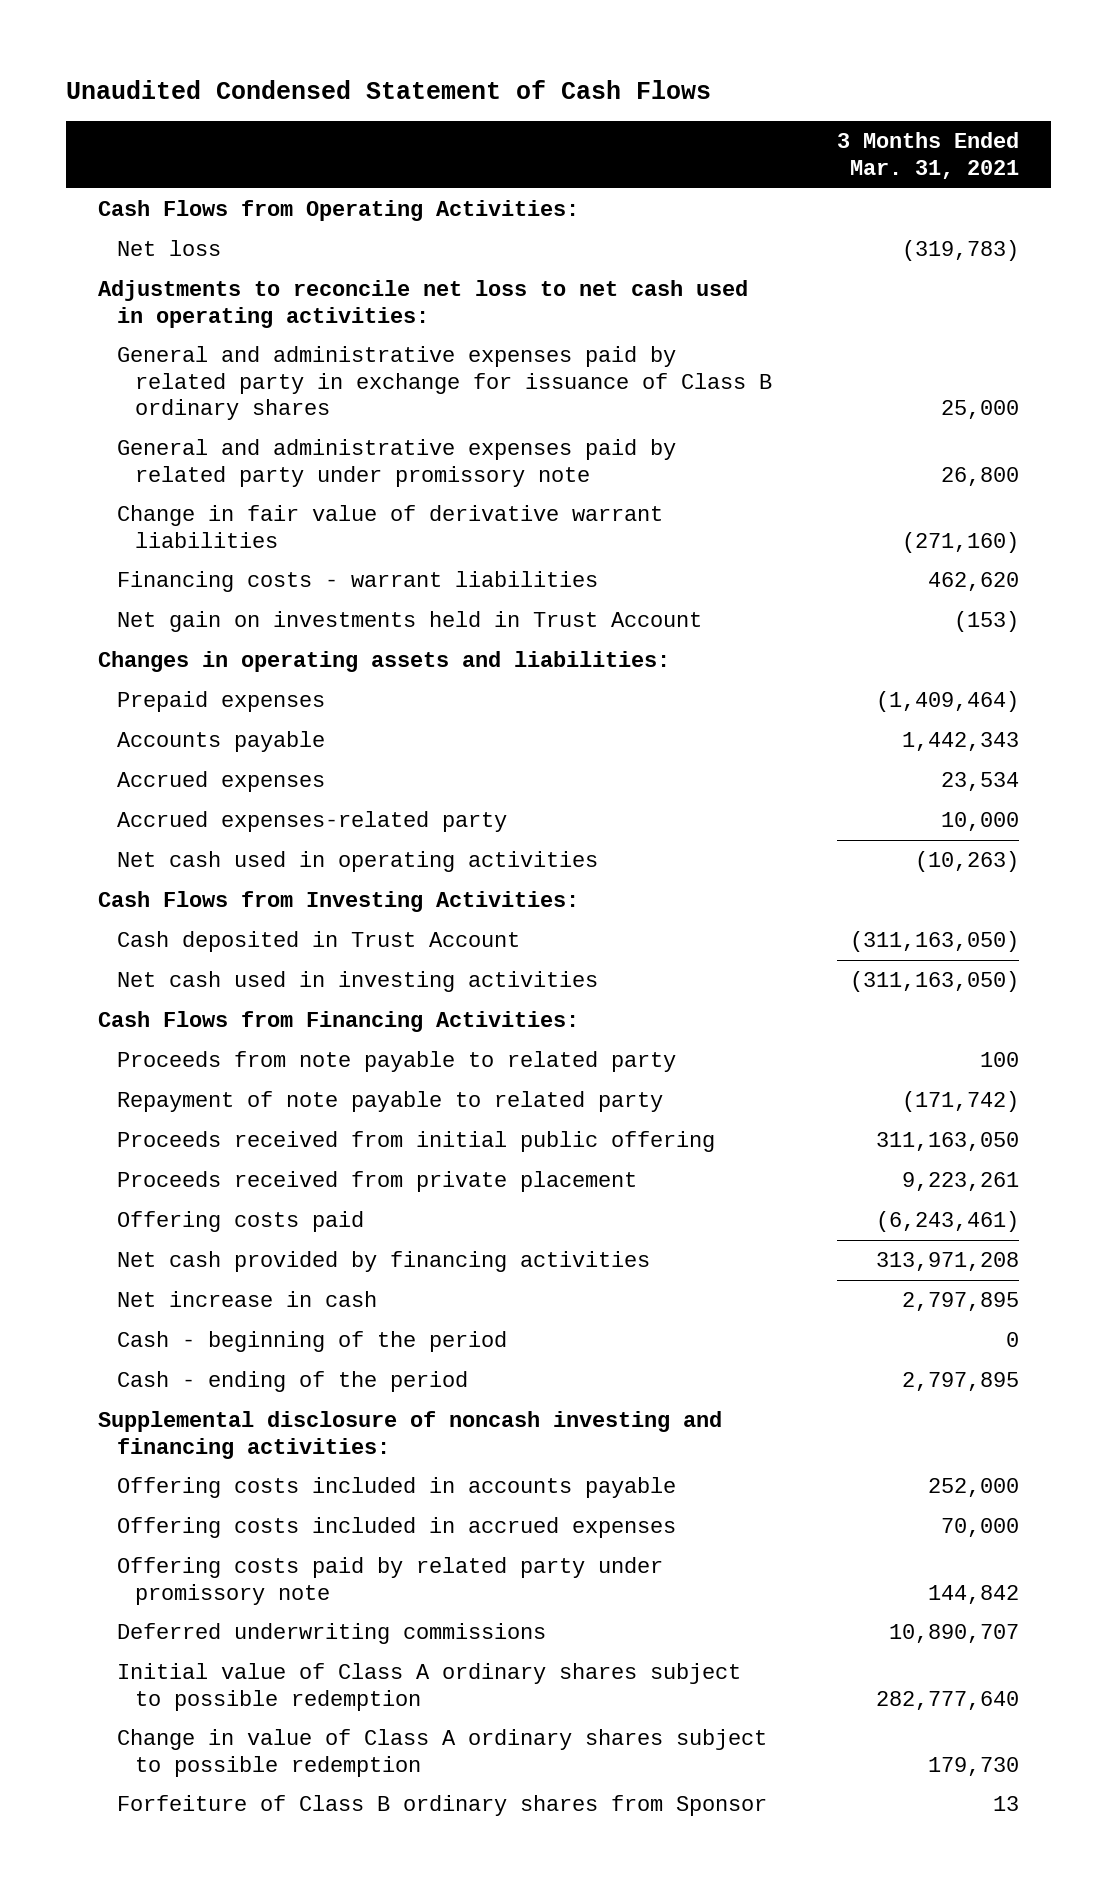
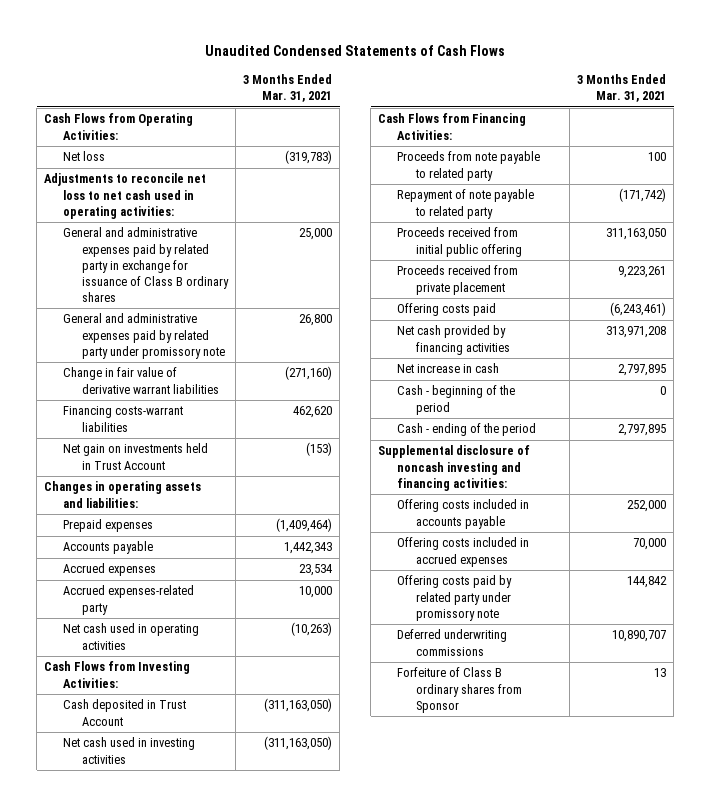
- Unaudited Condensed Statement of Cash Flows
+ Unaudited Condensed Statements of Cash Flows
- Financing costs - warrant liabilities | 462,620
+ Financing costs-warrant liabilities | 462,620
- Initial value of Class A ordinary shares subject to possible redemption | 282,777,640
- Change in value of Class A ordinary shares subject to possible redemption | 179,730

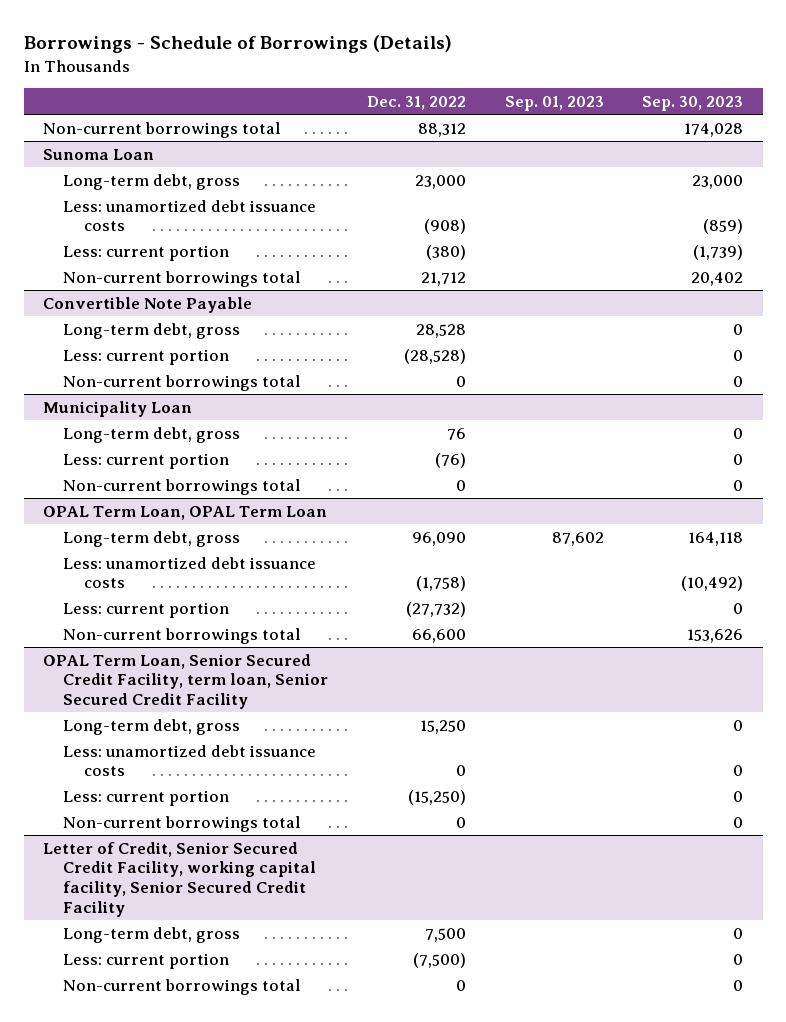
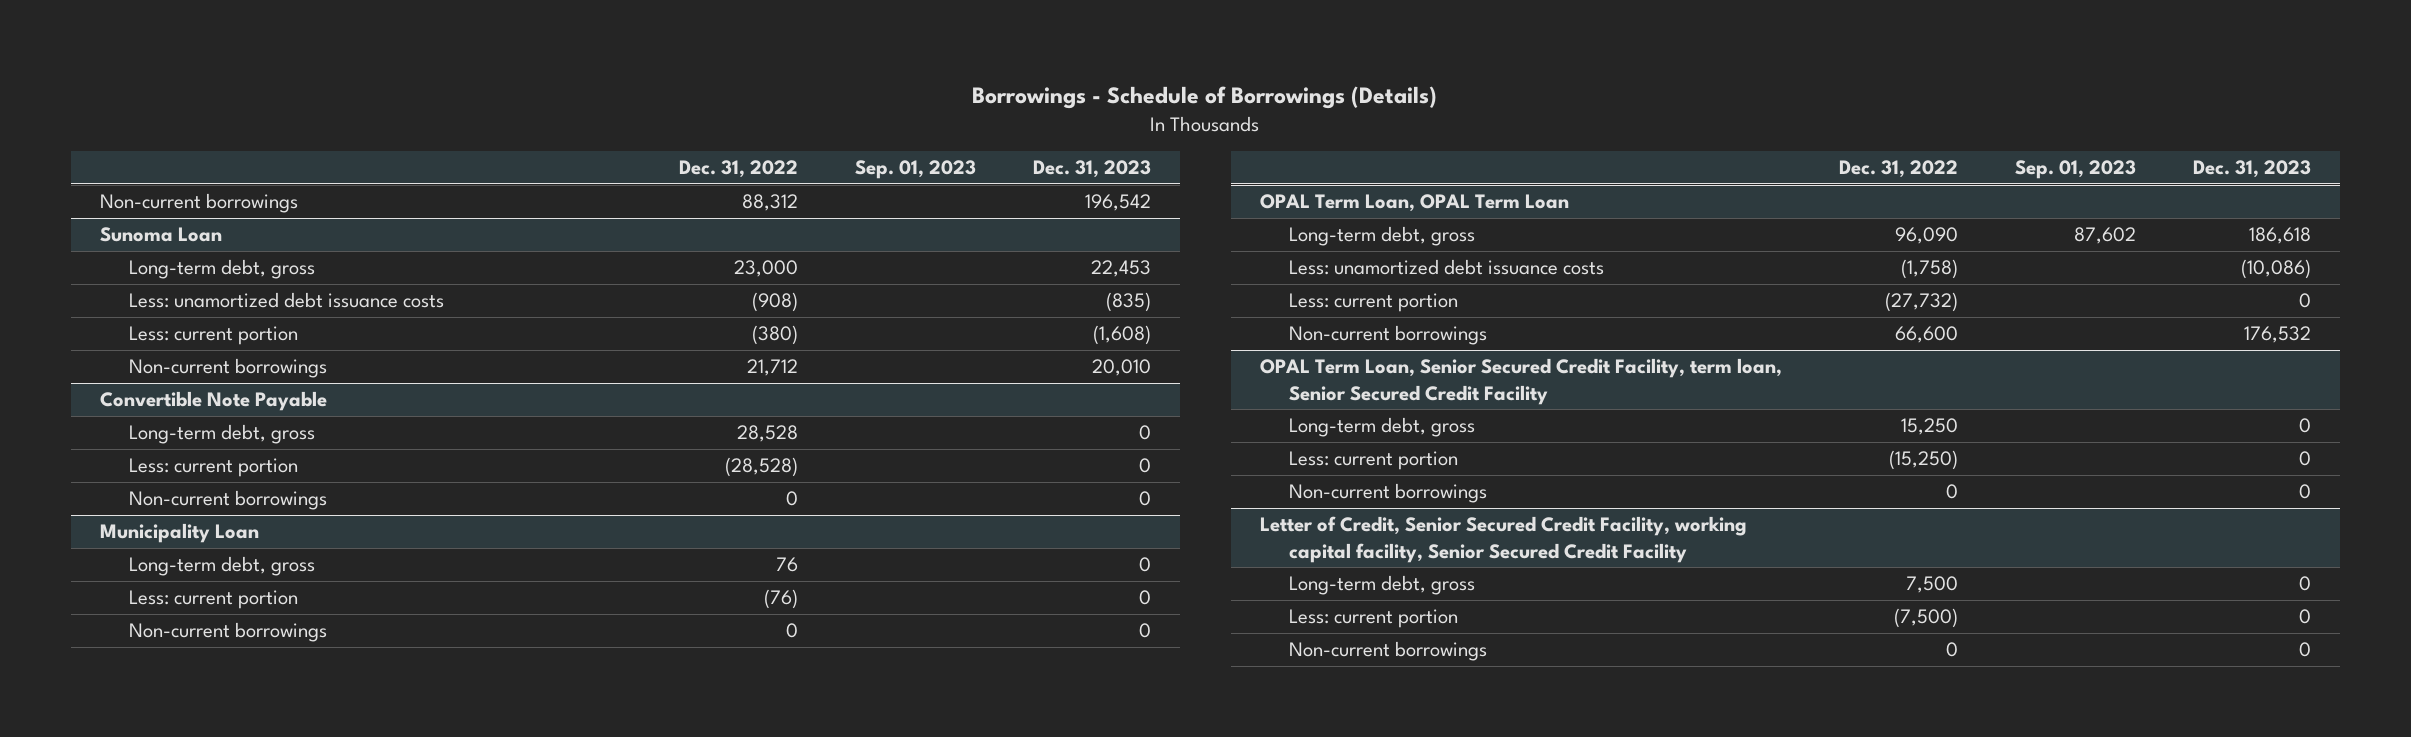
- | Dec. 31, 2022 | Sep. 01, 2023 | Sep. 30, 2023
+ | Dec. 31, 2022 | Sep. 01, 2023 | Dec. 31, 2023
- Non-current borrowings total | 88,312 | | 174,028
+ Non-current borrowings | 88,312 | | 196,542
@ Sunoma Loan
- Non-current borrowings total | 21,712 | | 20,402
+ Non-current borrowings | 21,712 | | 20,010
@ Convertible Note Payable
- Non-current borrowings total | 0 | | 0
+ Non-current borrowings | 0 | | 0
@ Municipality Loan
- Non-current borrowings total | 0 | | 0
+ Non-current borrowings | 0 | | 0
@ OPAL Term Loan, OPAL Term Loan
- Non-current borrowings total | 66,600 | | 153,626
+ Non-current borrowings | 66,600 | | 176,532
@ OPAL Term Loan, Senior Secured Credit Facility, term loan, Senior Secured Credit Facility
- Less: unamortized debt issuance costs | 0 | | 0
- Non-current borrowings total | 0 | | 0
+ Non-current borrowings | 0 | | 0
@ Letter of Credit, Senior Secured Credit Facility, working capital facility, Senior Secured Credit Facility
- Non-current borrowings total | 0 | | 0
+ Non-current borrowings | 0 | | 0

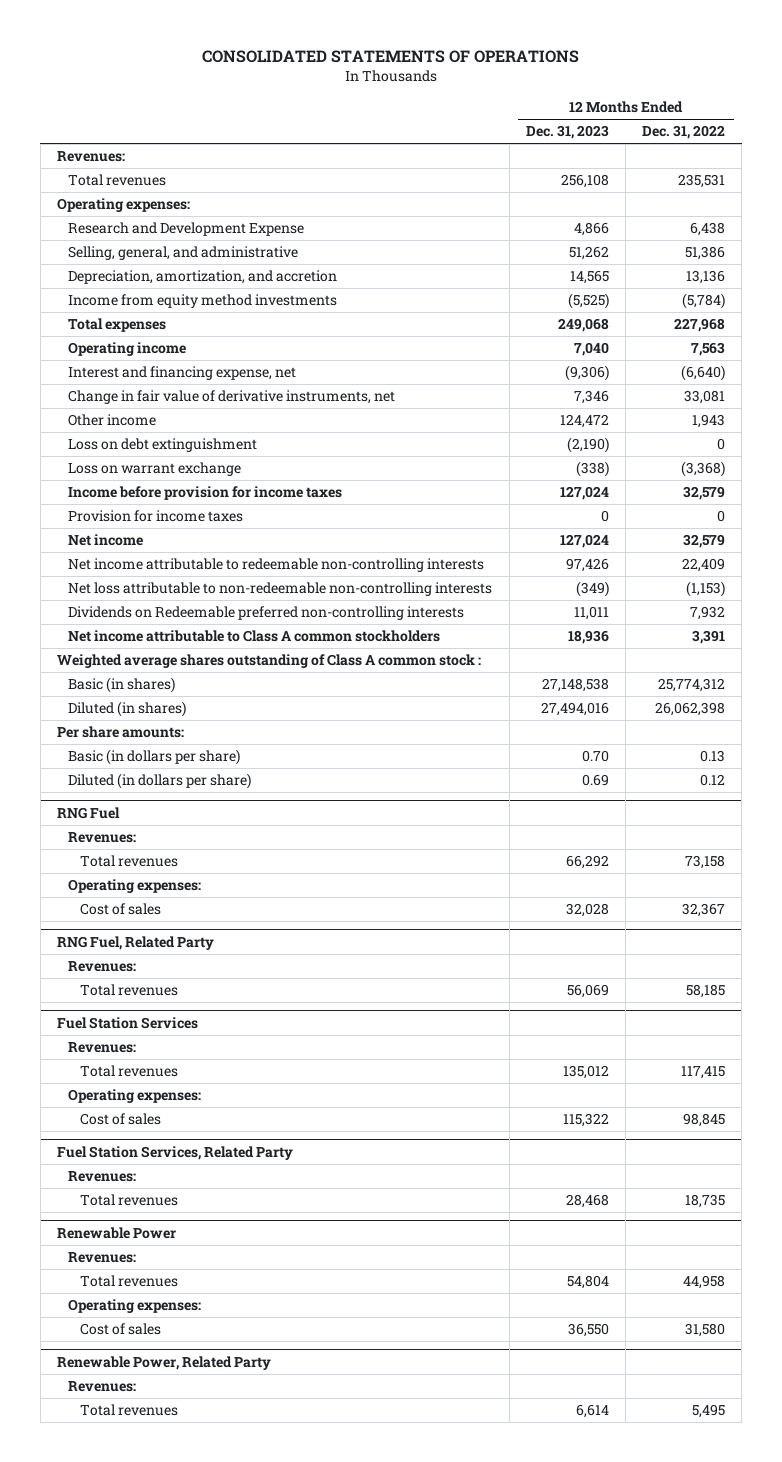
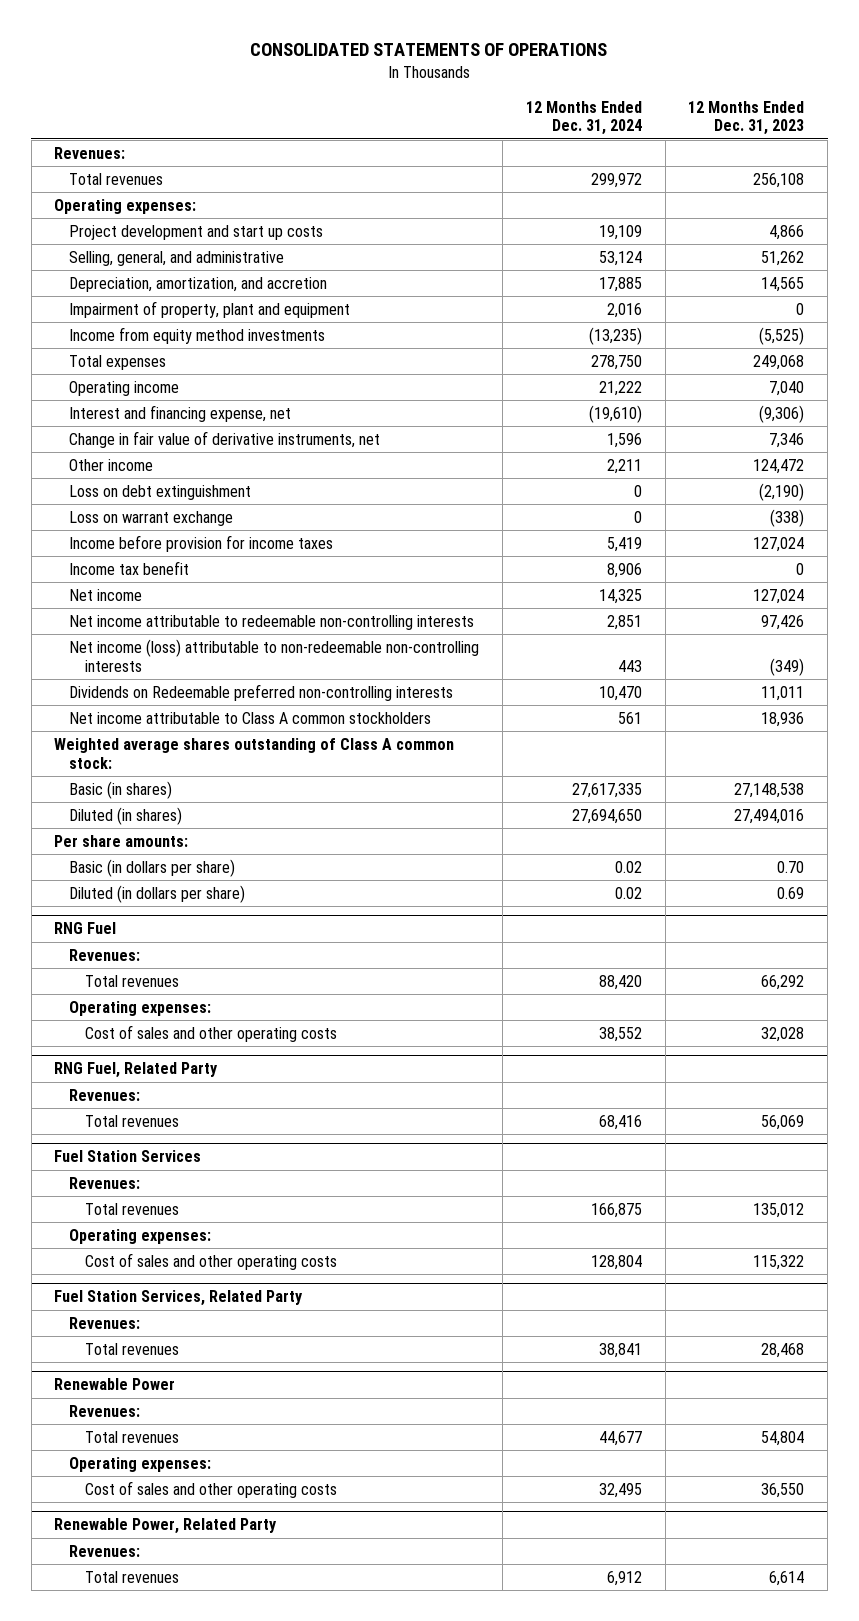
- | 12 Months Ended Dec. 31, 2023 | 12 Months Ended Dec. 31, 2022
+ | 12 Months Ended Dec. 31, 2024 | 12 Months Ended Dec. 31, 2023
- Research and Development Expense | 4,866 | 6,438
+ Project development and start up costs | 19,109 | 4,866
+ Impairment of property, plant and equipment | 2,016 | 0
- Provision for income taxes | 0 | 0
+ Income tax benefit | 8,906 | 0
- Net loss attributable to non-redeemable non-controlling interests | (349) | (1,153)
+ Net income (loss) attributable to non-redeemable non-controlling interests | 443 | (349)
- Weighted average shares outstanding of Class A common stock :
+ Weighted average shares outstanding of Class A common stock:
@ RNG Fuel
- Cost of sales | 32,028 | 32,367
+ Cost of sales and other operating costs | 38,552 | 32,028
@ Fuel Station Services
- Cost of sales | 115,322 | 98,845
+ Cost of sales and other operating costs | 128,804 | 115,322
@ Renewable Power
- Cost of sales | 36,550 | 31,580
+ Cost of sales and other operating costs | 32,495 | 36,550

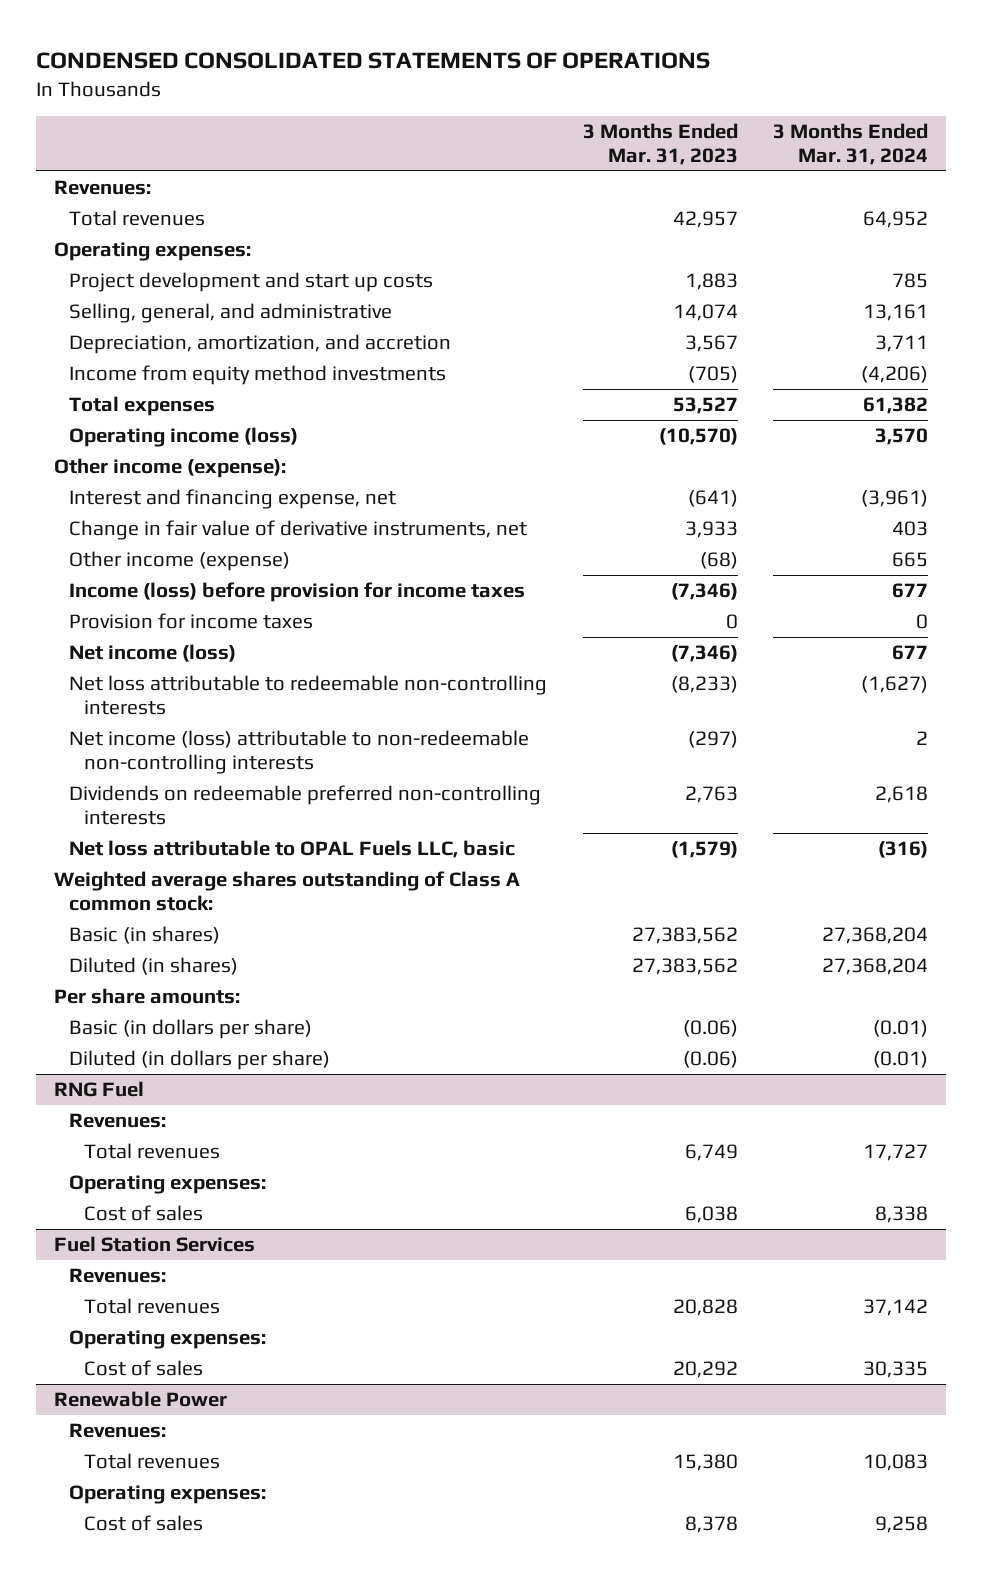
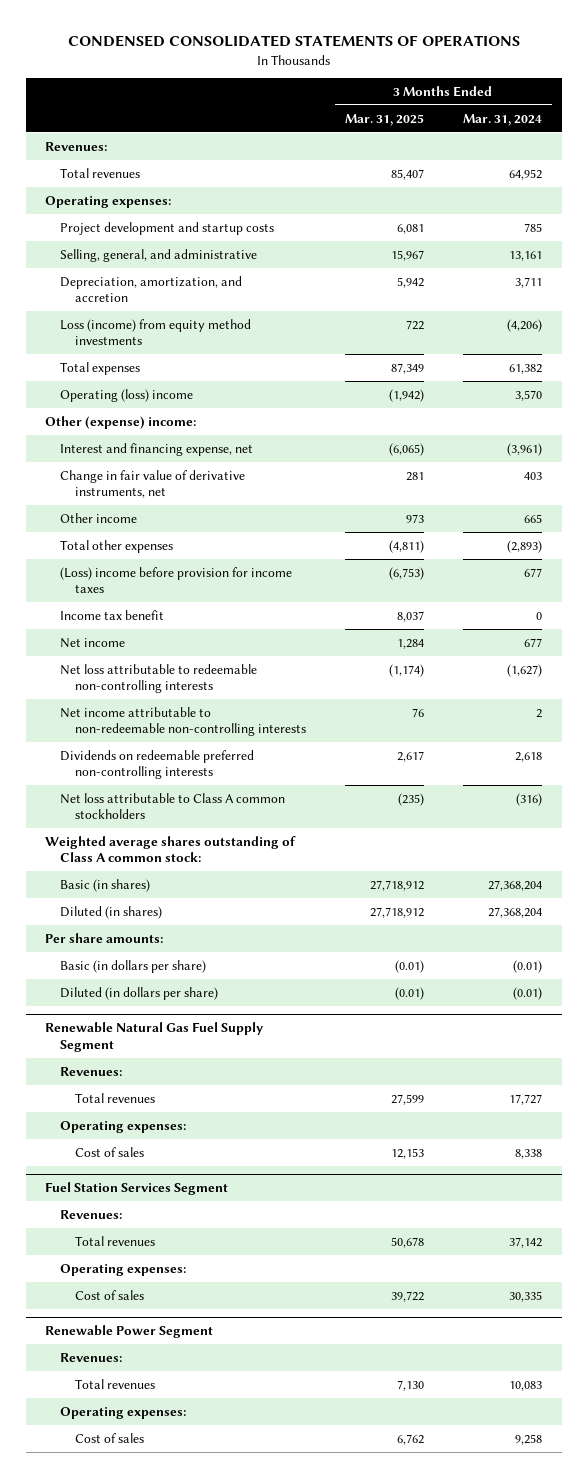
- | 3 Months Ended Mar. 31, 2023 | 3 Months Ended Mar. 31, 2024
+ | 3 Months Ended Mar. 31, 2025 | 3 Months Ended Mar. 31, 2024
- Project development and start up costs | 1,883 | 785
+ Project development and startup costs | 6,081 | 785
- Income from equity method investments | (705) | (4,206)
+ Loss (income) from equity method investments | 722 | (4,206)
- Operating income (loss) | (10,570) | 3,570
- Other income (expense):
+ Operating (loss) income | (1,942) | 3,570
+ Other (expense) income:
- Other income (expense) | (68) | 665
- Income (loss) before provision for income taxes | (7,346) | 677
- Provision for income taxes | 0 | 0
- Net income (loss) | (7,346) | 677
+ Other income | 973 | 665
+ Total other expenses | (4,811) | (2,893)
+ (Loss) income before provision for income taxes | (6,753) | 677
+ Income tax benefit | 8,037 | 0
+ Net income | 1,284 | 677
- Net income (loss) attributable to non-redeemable non-controlling interests | (297) | 2
+ Net income attributable to non-redeemable non-controlling interests | 76 | 2
- Net loss attributable to OPAL Fuels LLC, basic | (1,579) | (316)
+ Net loss attributable to Class A common stockholders | (235) | (316)
- RNG Fuel
+ Renewable Natural Gas Fuel Supply Segment
- Fuel Station Services
+ Fuel Station Services Segment
- Renewable Power
+ Renewable Power Segment

